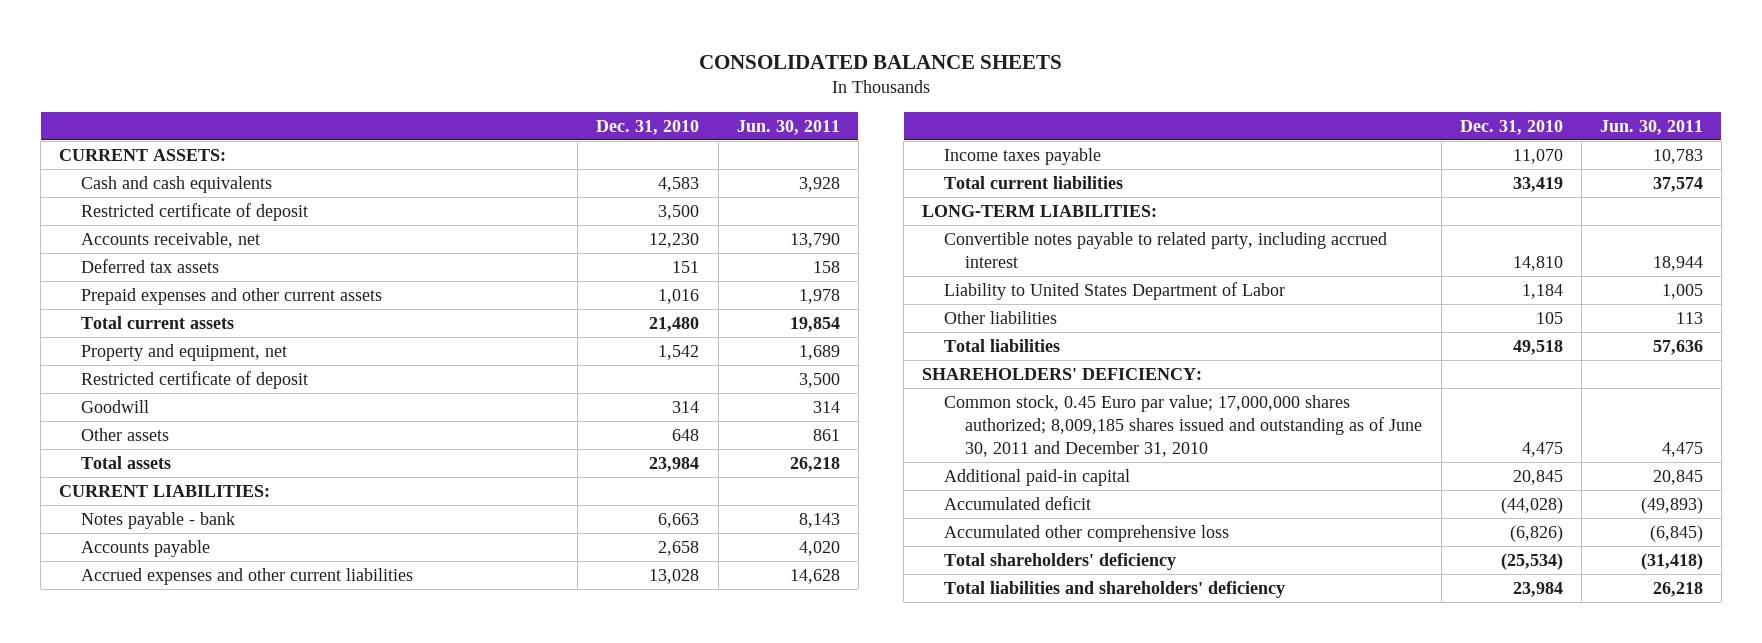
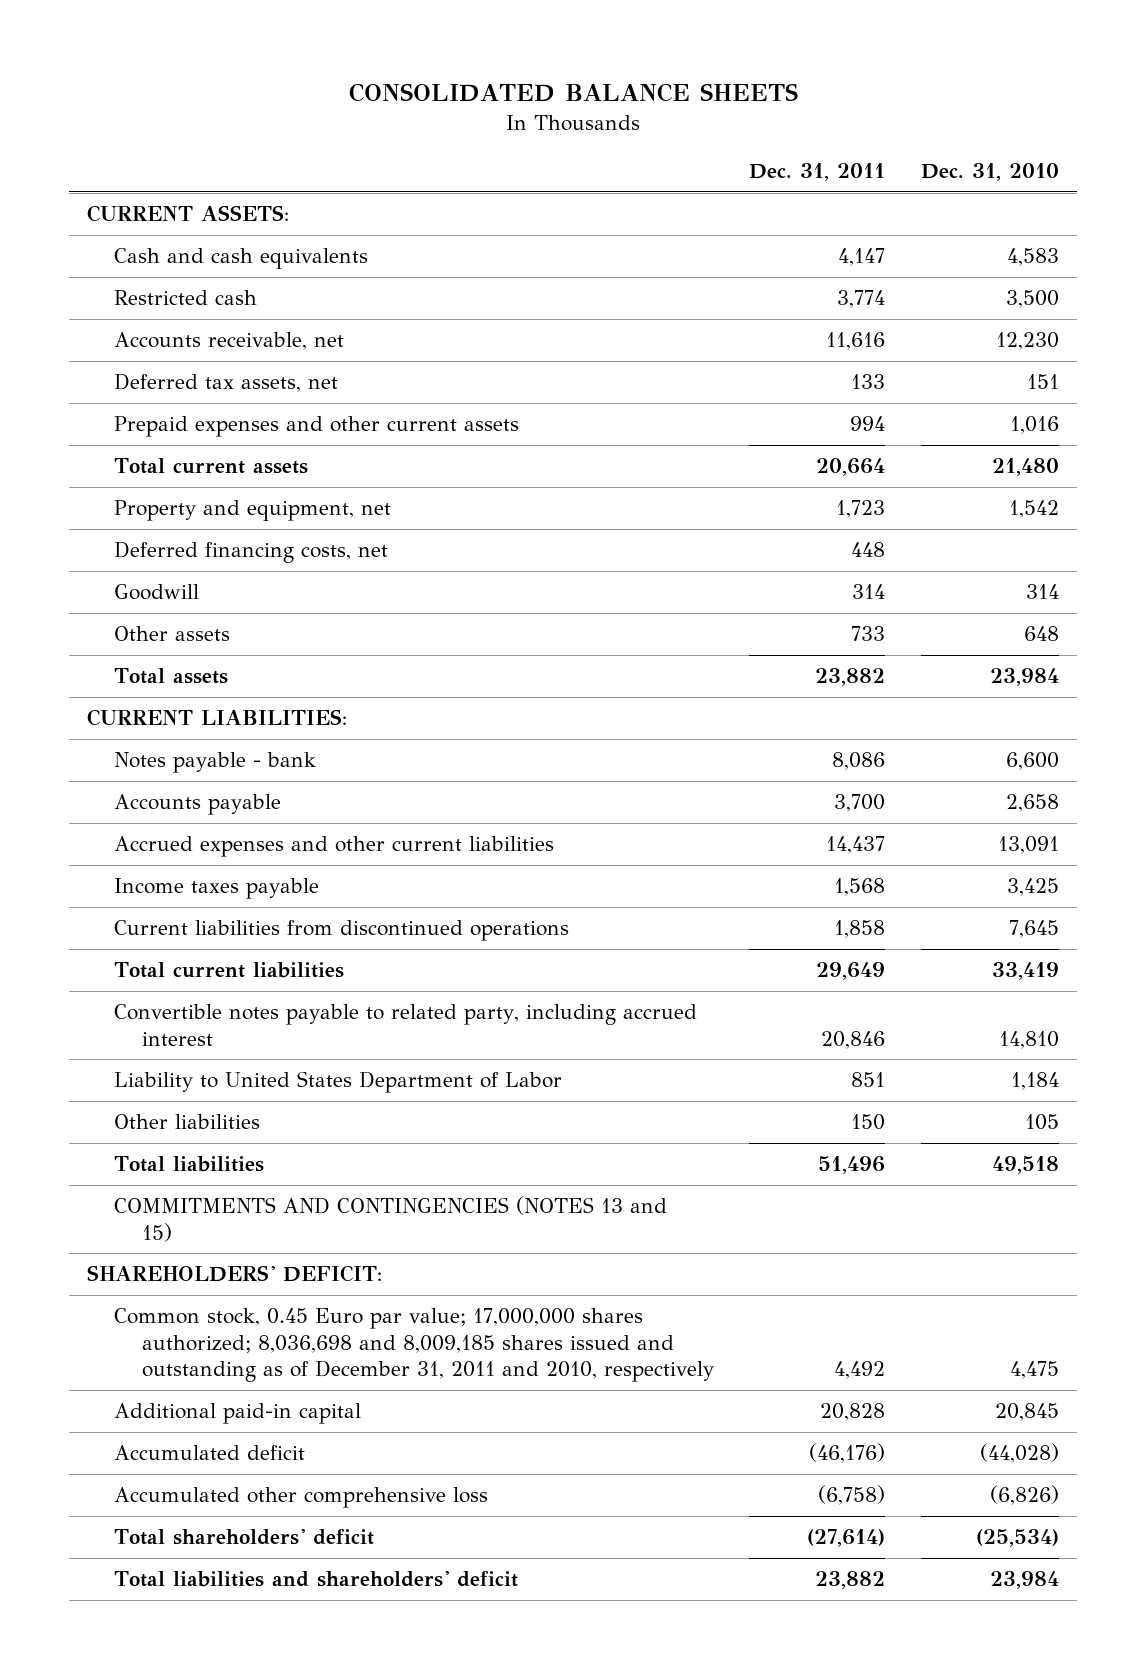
- | Dec. 31, 2010 | Jun. 30, 2011
+ | Dec. 31, 2011 | Dec. 31, 2010
- Restricted certificate of deposit | 3,500 |
+ Restricted cash | 3,774 | 3,500
- Deferred tax assets | 151 | 158
+ Deferred tax assets, net | 133 | 151
- Restricted certificate of deposit | | 3,500
+ Deferred financing costs, net | 448 |
- Notes payable - bank | 6,663 | 8,143
+ Notes payable - bank | 8,086 | 6,600
- Accrued expenses and other current liabilities | 13,028 | 14,628
- Income taxes payable | 11,070 | 10,783
+ Accrued expenses and other current liabilities | 14,437 | 13,091
+ Income taxes payable | 1,568 | 3,425
+ Current liabilities from discontinued operations | 1,858 | 7,645
- LONG-TERM LIABILITIES:
- SHAREHOLDERS' DEFICIENCY:
- Common stock, 0.45 Euro par value; 17,000,000 shares authorized; 8,009,185 shares issued and outstanding as of June 30, 2011 and December 31, 2010 | 4,475 | 4,475
+ COMMITMENTS AND CONTINGENCIES (NOTES 13 and 15)
+ SHAREHOLDERS' DEFICIT:
+ Common stock, 0.45 Euro par value; 17,000,000 shares authorized; 8,036,698 and 8,009,185 shares issued and outstanding as of December 31, 2011 and 2010, respectively | 4,492 | 4,475
- Total shareholders' deficiency | (25,534) | (31,418)
- Total liabilities and shareholders' deficiency | 23,984 | 26,218
+ Total shareholders' deficit | (27,614) | (25,534)
+ Total liabilities and shareholders' deficit | 23,882 | 23,984

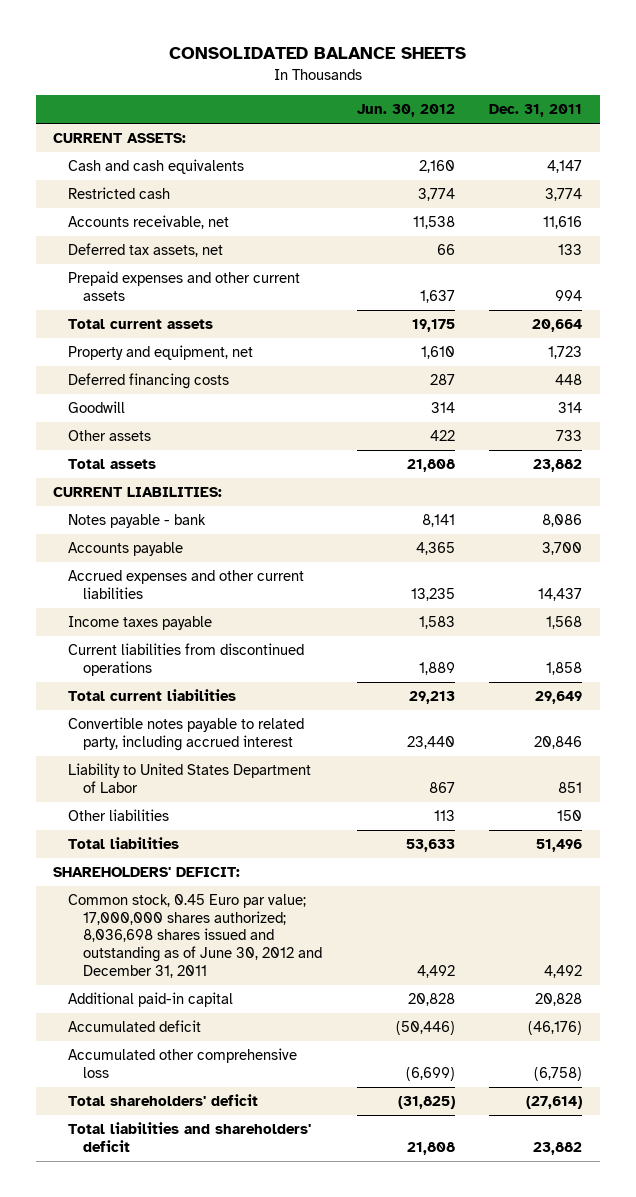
- | Dec. 31, 2011 | Dec. 31, 2010
+ | Jun. 30, 2012 | Dec. 31, 2011
- Deferred financing costs, net | 448 |
+ Deferred financing costs | 287 | 448
- COMMITMENTS AND CONTINGENCIES (NOTES 13 and 15)
- Common stock, 0.45 Euro par value; 17,000,000 shares authorized; 8,036,698 and 8,009,185 shares issued and outstanding as of December 31, 2011 and 2010, respectively | 4,492 | 4,475
+ Common stock, 0.45 Euro par value; 17,000,000 shares authorized; 8,036,698 shares issued and outstanding as of June 30, 2012 and December 31, 2011 | 4,492 | 4,492

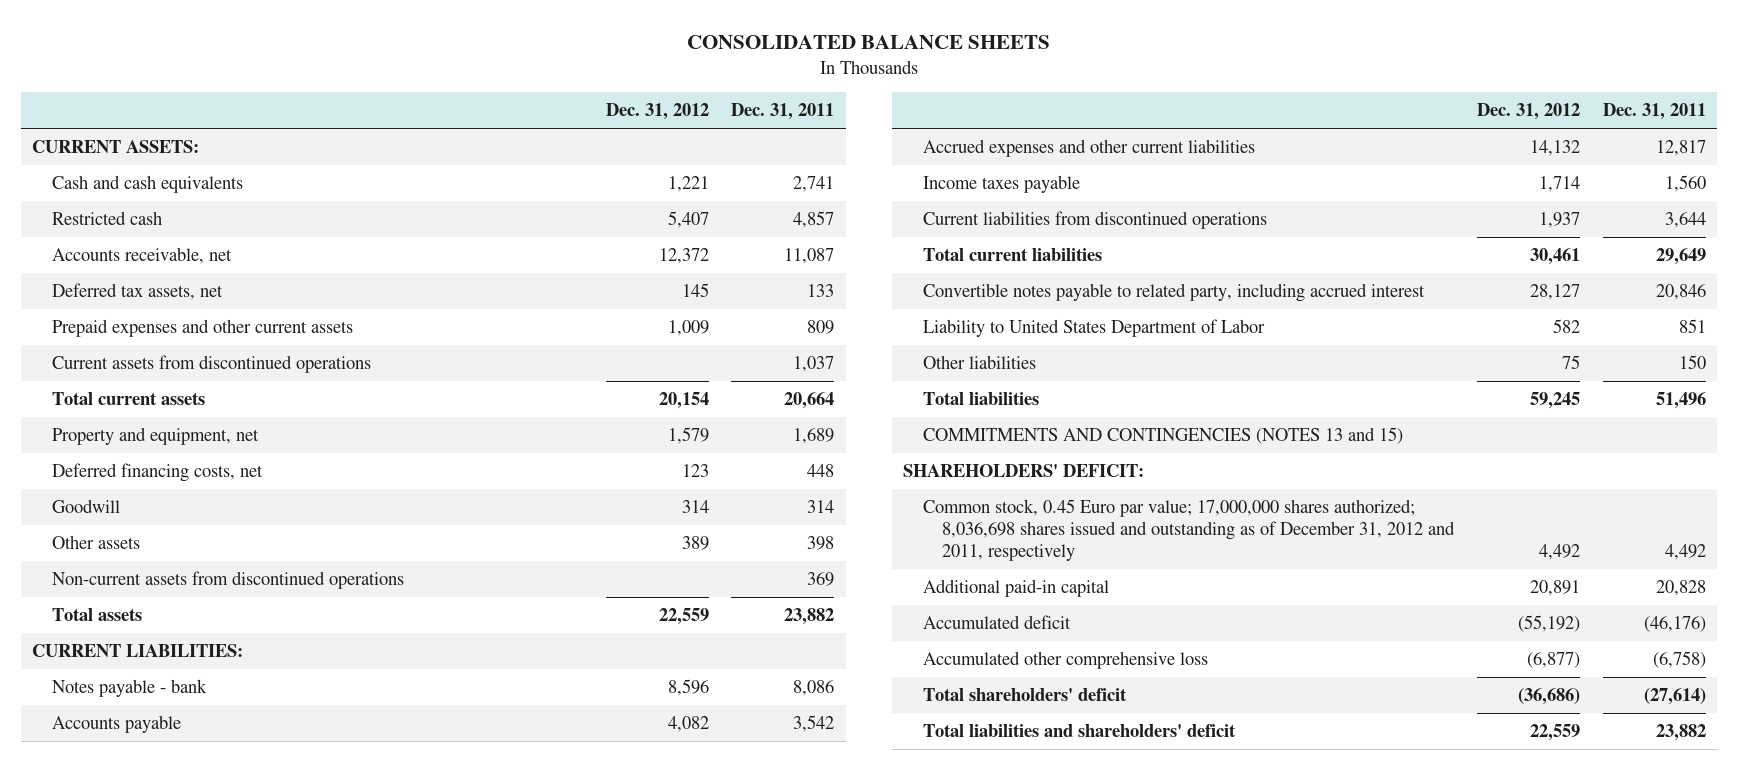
- | Jun. 30, 2012 | Dec. 31, 2011
+ | Dec. 31, 2012 | Dec. 31, 2011
- Cash and cash equivalents | 2,160 | 4,147
- Restricted cash | 3,774 | 3,774
- Accounts receivable, net | 11,538 | 11,616
+ Cash and cash equivalents | 1,221 | 2,741
+ Restricted cash | 5,407 | 4,857
+ Accounts receivable, net | 12,372 | 11,087
- Prepaid expenses and other current assets | 1,637 | 994
+ Prepaid expenses and other current assets | 1,009 | 809
+ Current assets from discontinued operations | | 1,037
- Property and equipment, net | 1,610 | 1,723
- Deferred financing costs | 287 | 448
+ Property and equipment, net | 1,579 | 1,689
+ Deferred financing costs, net | 123 | 448
- Other assets | 422 | 733
+ Other assets | 389 | 398
+ Non-current assets from discontinued operations | | 369
- Accounts payable | 4,365 | 3,700
- Accrued expenses and other current liabilities | 13,235 | 14,437
- Income taxes payable | 1,583 | 1,568
- Current liabilities from discontinued operations | 1,889 | 1,858
+ Accounts payable | 4,082 | 3,542
+ Accrued expenses and other current liabilities | 14,132 | 12,817
+ Income taxes payable | 1,714 | 1,560
+ Current liabilities from discontinued operations | 1,937 | 3,644
+ COMMITMENTS AND CONTINGENCIES (NOTES 13 and 15)
- Common stock, 0.45 Euro par value; 17,000,000 shares authorized; 8,036,698 shares issued and outstanding as of June 30, 2012 and December 31, 2011 | 4,492 | 4,492
+ Common stock, 0.45 Euro par value; 17,000,000 shares authorized; 8,036,698 shares issued and outstanding as of December 31, 2012 and 2011, respectively | 4,492 | 4,492

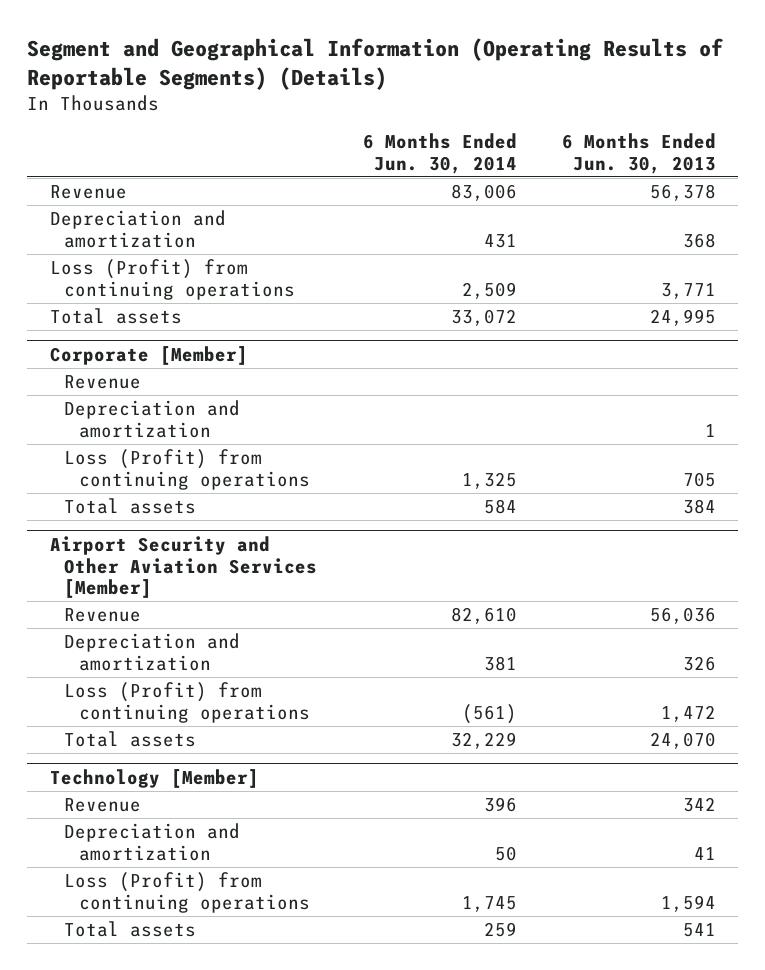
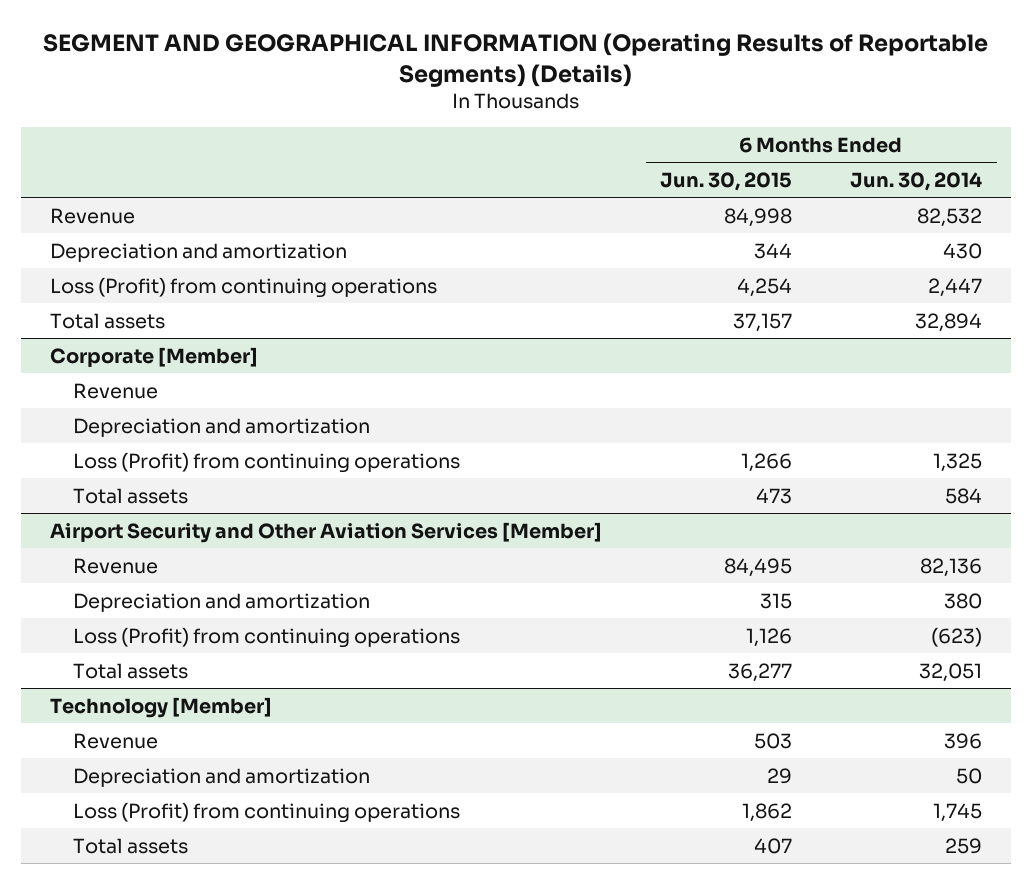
- Segment and Geographical Information (Operating Results of Reportable Segments) (Details)
+ SEGMENT AND GEOGRAPHICAL INFORMATION (Operating Results of Reportable Segments) (Details)
- | 6 Months Ended Jun. 30, 2014 | 6 Months Ended Jun. 30, 2013
+ | 6 Months Ended Jun. 30, 2015 | 6 Months Ended Jun. 30, 2014
- Revenue | 83,006 | 56,378
- Depreciation and amortization | 431 | 368
- Loss (Profit) from continuing operations | 2,509 | 3,771
- Total assets | 33,072 | 24,995
+ Revenue | 84,998 | 82,532
+ Depreciation and amortization | 344 | 430
+ Loss (Profit) from continuing operations | 4,254 | 2,447
+ Total assets | 37,157 | 32,894
@ Airport Security and Other Aviation Services [Member]
- Revenue | 82,610 | 56,036
- Depreciation and amortization | 381 | 326
- Loss (Profit) from continuing operations | (561) | 1,472
- Total assets | 32,229 | 24,070
+ Revenue | 84,495 | 82,136
+ Depreciation and amortization | 315 | 380
+ Loss (Profit) from continuing operations | 1,126 | (623)
+ Total assets | 36,277 | 32,051

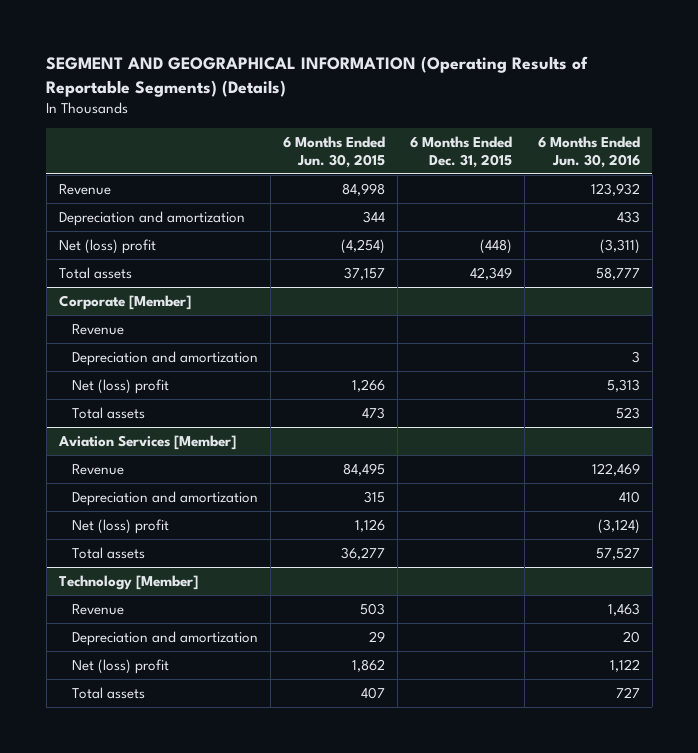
- | 6 Months Ended Jun. 30, 2015 | 6 Months Ended Jun. 30, 2014
+ | 6 Months Ended Jun. 30, 2015 | 6 Months Ended Dec. 31, 2015 | 6 Months Ended Jun. 30, 2016
- Loss (Profit) from continuing operations | 4,254 | 2,447
+ Net (loss) profit | (4,254) | (448) | (3,311)
@ Corporate [Member]
- Loss (Profit) from continuing operations | 1,266 | 1,325
+ Net (loss) profit | 1,266 | | 5,313
- Airport Security and Other Aviation Services [Member]
+ Aviation Services [Member]
- Loss (Profit) from continuing operations | 1,126 | (623)
+ Net (loss) profit | 1,126 | | (3,124)
@ Technology [Member]
- Loss (Profit) from continuing operations | 1,862 | 1,745
+ Net (loss) profit | 1,862 | | 1,122

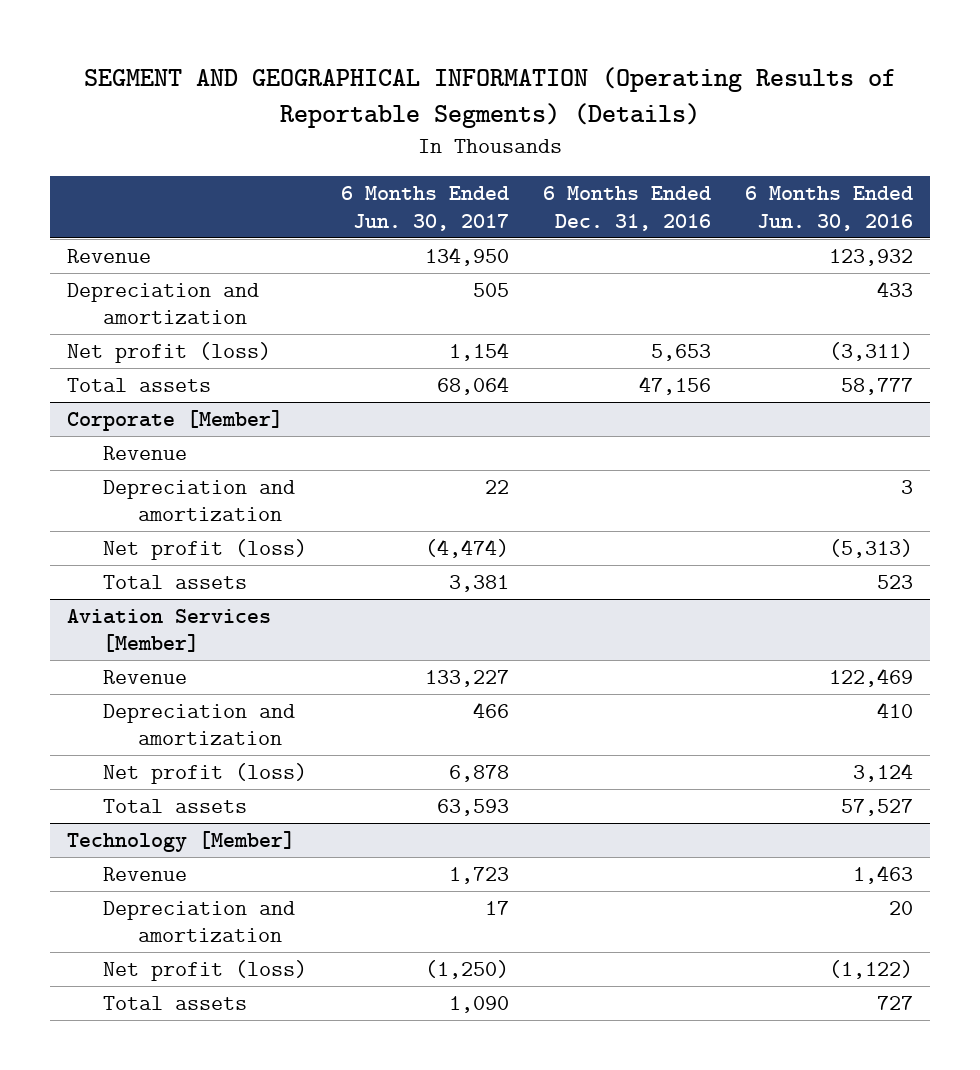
- | 6 Months Ended Jun. 30, 2015 | 6 Months Ended Dec. 31, 2015 | 6 Months Ended Jun. 30, 2016
+ | 6 Months Ended Jun. 30, 2017 | 6 Months Ended Dec. 31, 2016 | 6 Months Ended Jun. 30, 2016
- Net (loss) profit | (4,254) | (448) | (3,311)
+ Net profit (loss) | 1,154 | 5,653 | (3,311)
@ Corporate [Member]
- Net (loss) profit | 1,266 | | 5,313
+ Net profit (loss) | (4,474) | | (5,313)
@ Aviation Services [Member]
- Net (loss) profit | 1,126 | | (3,124)
+ Net profit (loss) | 6,878 | | 3,124
@ Technology [Member]
- Net (loss) profit | 1,862 | | 1,122
+ Net profit (loss) | (1,250) | | (1,122)

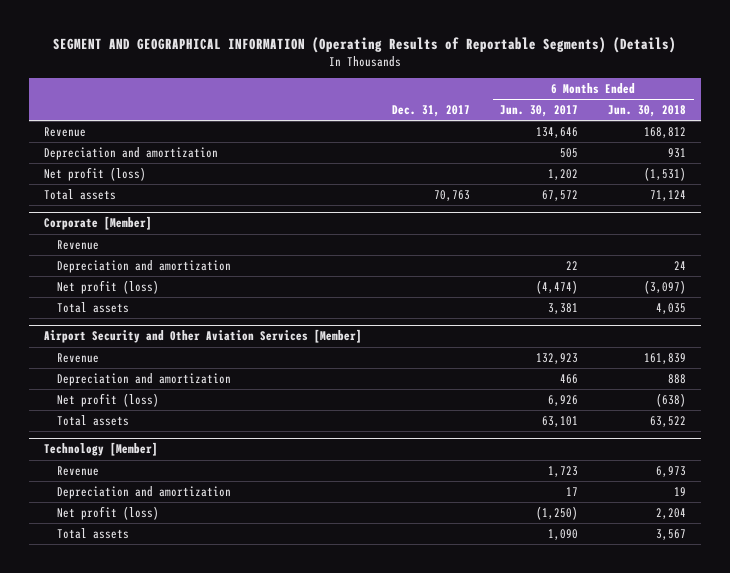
- | 6 Months Ended Jun. 30, 2017 | 6 Months Ended Dec. 31, 2016 | 6 Months Ended Jun. 30, 2016
+ | Dec. 31, 2017 | 6 Months Ended Jun. 30, 2017 | 6 Months Ended Jun. 30, 2018
- Revenue | 134,950 | | 123,932
+ Revenue | | 134,646 | 168,812
- Net profit (loss) | 1,154 | 5,653 | (3,311)
- Total assets | 68,064 | 47,156 | 58,777
+ Net profit (loss) | | 1,202 | (1,531)
+ Total assets | 70,763 | 67,572 | 71,124
- Aviation Services [Member]
- Revenue | 133,227 | | 122,469
+ Airport Security and Other Aviation Services [Member]
+ Revenue | | 132,923 | 161,839
- Net profit (loss) | 6,878 | | 3,124
- Total assets | 63,593 | | 57,527
+ Net profit (loss) | | 6,926 | (638)
+ Total assets | | 63,101 | 63,522

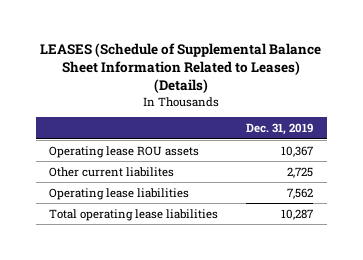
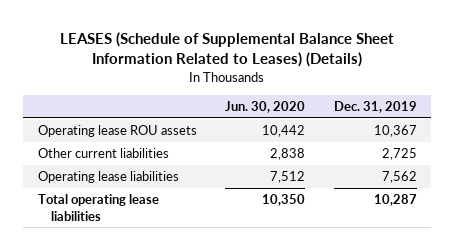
- | Dec. 31, 2019
+ | Jun. 30, 2020 | Dec. 31, 2019
- Other current liabilites | 2,725
+ Other current liabilities | 2,838 | 2,725

